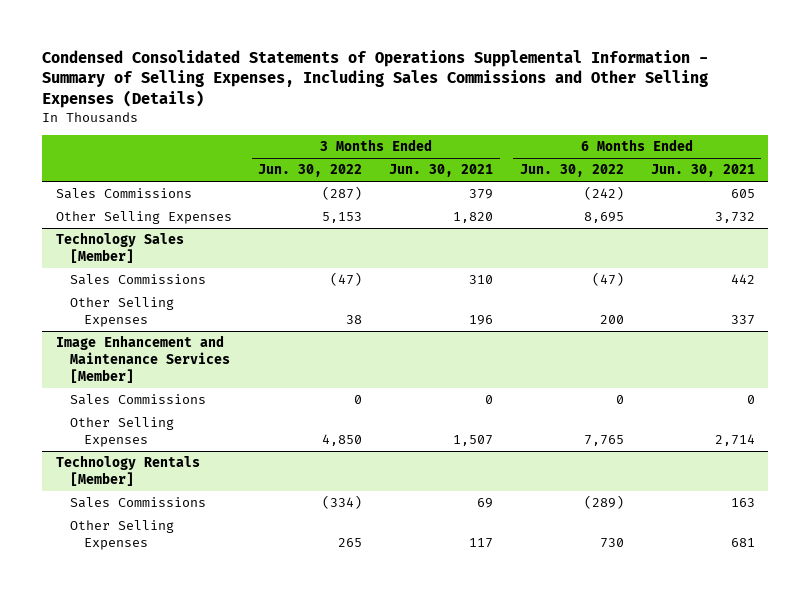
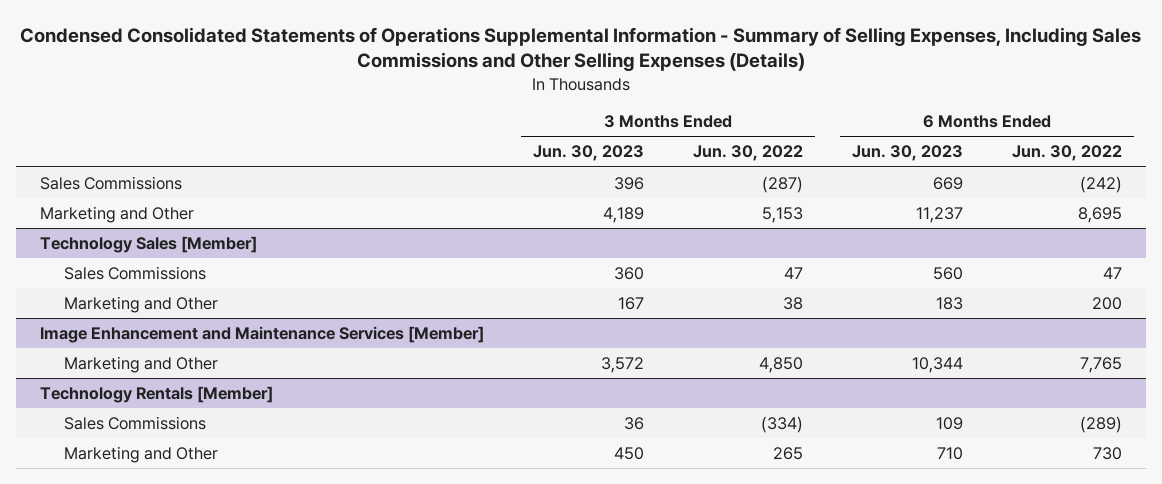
- | 3 Months Ended Jun. 30, 2022 | 3 Months Ended Jun. 30, 2021 | 6 Months Ended Jun. 30, 2022 | 6 Months Ended Jun. 30, 2021
+ | 3 Months Ended Jun. 30, 2023 | 3 Months Ended Jun. 30, 2022 | 6 Months Ended Jun. 30, 2023 | 6 Months Ended Jun. 30, 2022
- Other Selling Expenses | 5,153 | 1,820 | 8,695 | 3,732
+ Marketing and Other | 4,189 | 5,153 | 11,237 | 8,695
@ Technology Sales [Member]
- Sales Commissions | (47) | 310 | (47) | 442
- Other Selling Expenses | 38 | 196 | 200 | 337
+ Sales Commissions | 360 | 47 | 560 | 47
+ Marketing and Other | 167 | 38 | 183 | 200
@ Image Enhancement and Maintenance Services [Member]
- Sales Commissions | 0 | 0 | 0 | 0
- Other Selling Expenses | 4,850 | 1,507 | 7,765 | 2,714
+ Marketing and Other | 3,572 | 4,850 | 10,344 | 7,765
@ Technology Rentals [Member]
- Other Selling Expenses | 265 | 117 | 730 | 681
+ Marketing and Other | 450 | 265 | 710 | 730

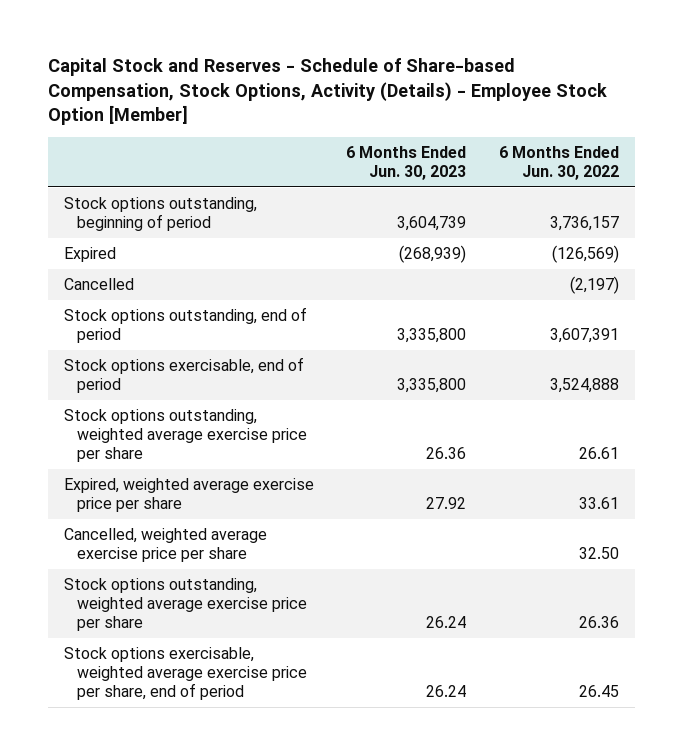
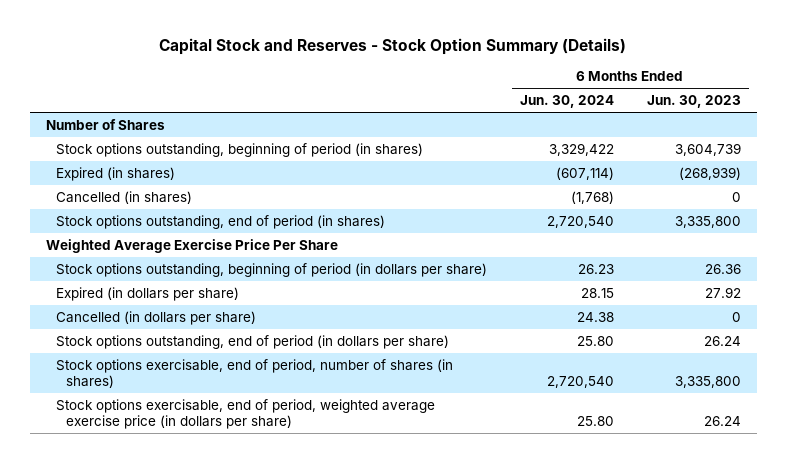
- Capital Stock and Reserves - Schedule of Share-based Compensation, Stock Options, Activity (Details) - Employee Stock Option [Member]
+ Capital Stock and Reserves - Stock Option Summary (Details)
- | 6 Months Ended Jun. 30, 2023 | 6 Months Ended Jun. 30, 2022
+ | 6 Months Ended Jun. 30, 2024 | 6 Months Ended Jun. 30, 2023
- Stock options outstanding, beginning of period | 3,604,739 | 3,736,157
- Expired | (268,939) | (126,569)
- Cancelled | | (2,197)
- Stock options outstanding, end of period | 3,335,800 | 3,607,391
- Stock options exercisable, end of period | 3,335,800 | 3,524,888
- Stock options outstanding, weighted average exercise price per share | 26.36 | 26.61
- Expired, weighted average exercise price per share | 27.92 | 33.61
- Cancelled, weighted average exercise price per share | | 32.50
- Stock options outstanding, weighted average exercise price per share | 26.24 | 26.36
- Stock options exercisable, weighted average exercise price per share, end of period | 26.24 | 26.45
+ Number of Shares
+ Stock options outstanding, beginning of period (in shares) | 3,329,422 | 3,604,739
+ Expired (in shares) | (607,114) | (268,939)
+ Cancelled (in shares) | (1,768) | 0
+ Stock options outstanding, end of period (in shares) | 2,720,540 | 3,335,800
+ Weighted Average Exercise Price Per Share
+ Stock options outstanding, beginning of period (in dollars per share) | 26.23 | 26.36
+ Expired (in dollars per share) | 28.15 | 27.92
+ Cancelled (in dollars per share) | 24.38 | 0
+ Stock options outstanding, end of period (in dollars per share) | 25.80 | 26.24
+ Stock options exercisable, end of period, number of shares (in shares) | 2,720,540 | 3,335,800
+ Stock options exercisable, end of period, weighted average exercise price (in dollars per share) | 25.80 | 26.24

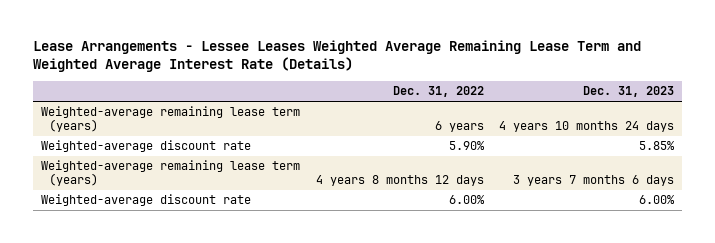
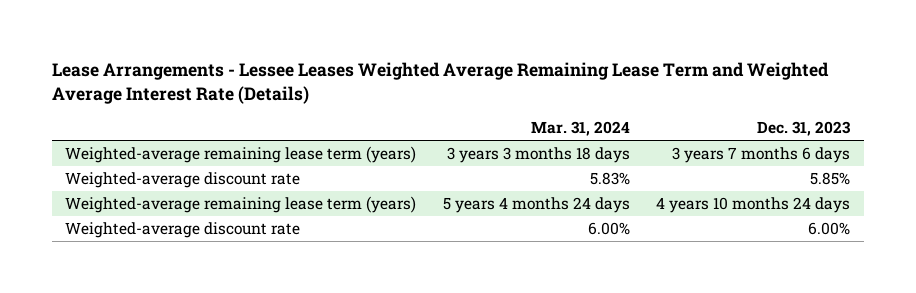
- | Dec. 31, 2022 | Dec. 31, 2023
+ | Mar. 31, 2024 | Dec. 31, 2023
moved down: Weighted-average discount rate | 5.83% | 5.85%
moved down: Weighted-average remaining lease term (years) | 5 years 4 months 24 days | 4 years 10 months 24 days

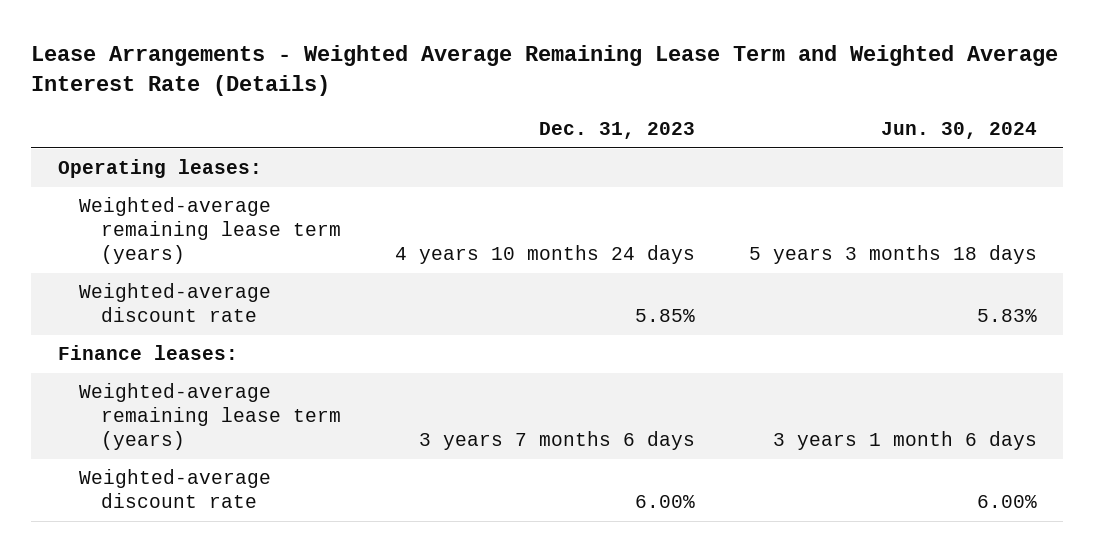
- Lease Arrangements - Lessee Leases Weighted Average Remaining Lease Term and Weighted Average Interest Rate (Details)
+ Lease Arrangements - Weighted Average Remaining Lease Term and Weighted Average Interest Rate (Details)
- | Mar. 31, 2024 | Dec. 31, 2023
+ | Dec. 31, 2023 | Jun. 30, 2024
+ Operating leases:
moved down: Weighted-average discount rate | 5.85% | 5.83%
+ Finance leases:
moved down: Weighted-average remaining lease term (years) | 3 years 7 months 6 days | 3 years 1 month 6 days

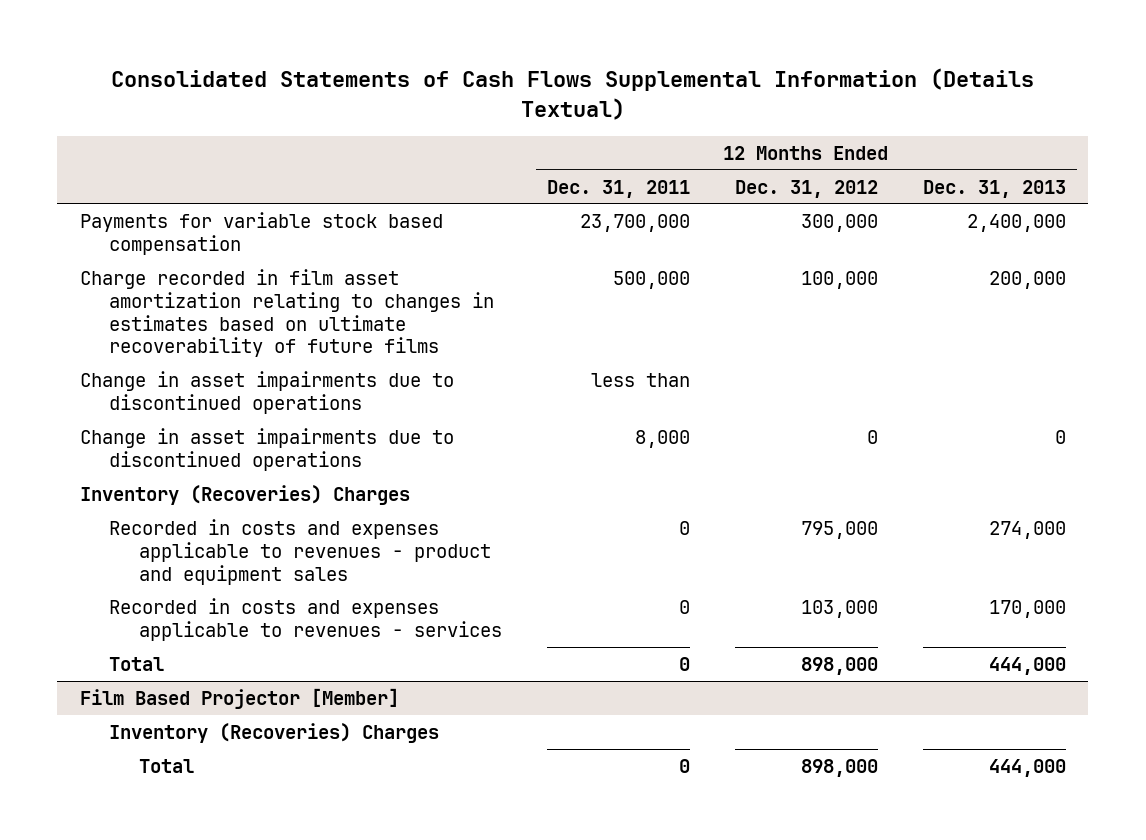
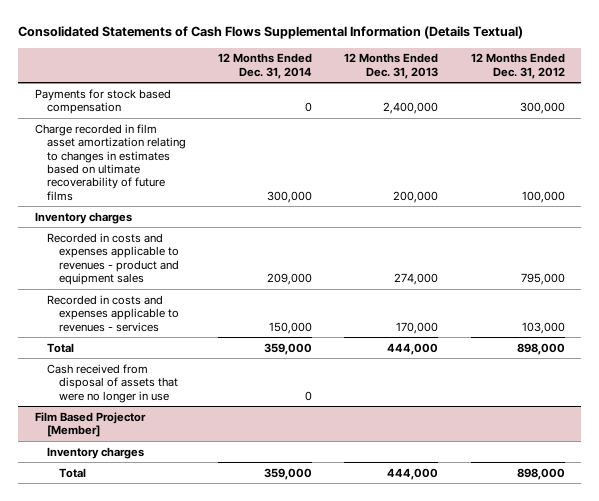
- | 12 Months Ended Dec. 31, 2011 | 12 Months Ended Dec. 31, 2012 | 12 Months Ended Dec. 31, 2013
+ | 12 Months Ended Dec. 31, 2014 | 12 Months Ended Dec. 31, 2013 | 12 Months Ended Dec. 31, 2012
- Payments for variable stock based compensation | 23,700,000 | 300,000 | 2,400,000
+ Payments for stock based compensation | 0 | 2,400,000 | 300,000
- Change in asset impairments due to discontinued operations | less than | |
- Change in asset impairments due to discontinued operations | 8,000 | 0 | 0
- Inventory (Recoveries) Charges
+ Inventory charges
+ Cash received from disposal of assets that were no longer in use | 0 | |
@ Film Based Projector [Member]
- Inventory (Recoveries) Charges
+ Inventory charges

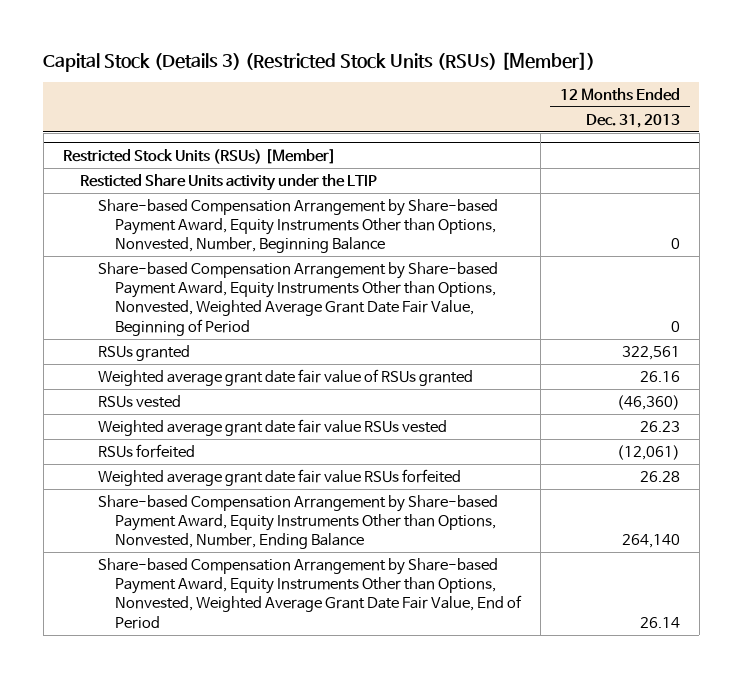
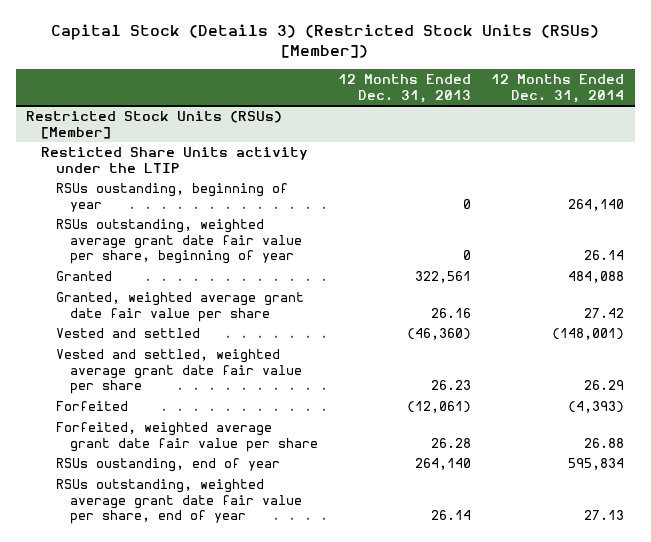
- | 12 Months Ended Dec. 31, 2013
+ | 12 Months Ended Dec. 31, 2013 | 12 Months Ended Dec. 31, 2014
@ Restricted Stock Units (RSUs) [Member]
- Share-based Compensation Arrangement by Share-based Payment Award, Equity Instruments Other than Options, Nonvested, Number, Beginning Balance | 0
- Share-based Compensation Arrangement by Share-based Payment Award, Equity Instruments Other than Options, Nonvested, Weighted Average Grant Date Fair Value, Beginning of Period | 0
- RSUs granted | 322,561
- Weighted average grant date fair value of RSUs granted | 26.16
- RSUs vested | (46,360)
- Weighted average grant date fair value RSUs vested | 26.23
- RSUs forfeited | (12,061)
- Weighted average grant date fair value RSUs forfeited | 26.28
- Share-based Compensation Arrangement by Share-based Payment Award, Equity Instruments Other than Options, Nonvested, Number, Ending Balance | 264,140
- Share-based Compensation Arrangement by Share-based Payment Award, Equity Instruments Other than Options, Nonvested, Weighted Average Grant Date Fair Value, End of Period | 26.14
+ RSUs oustanding, beginning of year | 0 | 264,140
+ RSUs outstanding, weighted average grant date fair value per share, beginning of year | 0 | 26.14
+ Granted | 322,561 | 484,088
+ Granted, weighted average grant date fair value per share | 26.16 | 27.42
+ Vested and settled | (46,360) | (148,001)
+ Vested and settled, weighted average grant date fair value per share | 26.23 | 26.29
+ Forfeited | (12,061) | (4,393)
+ Forfeited, weighted average grant date fair value per share | 26.28 | 26.88
+ RSUs oustanding, end of year | 264,140 | 595,834
+ RSUs outstanding, weighted average grant date fair value per share, end of year | 26.14 | 27.13

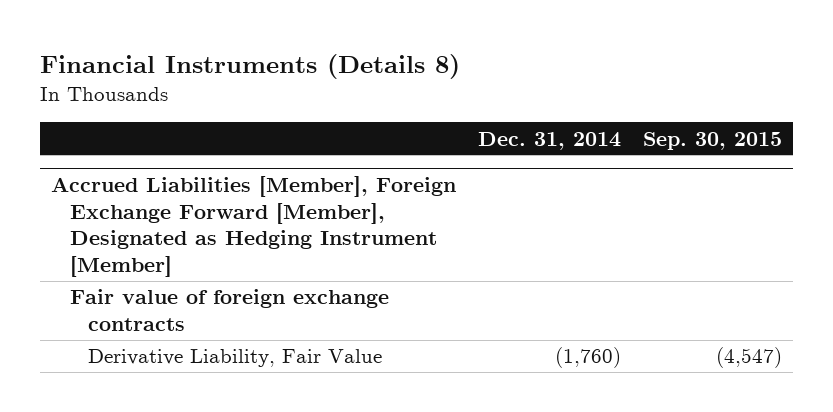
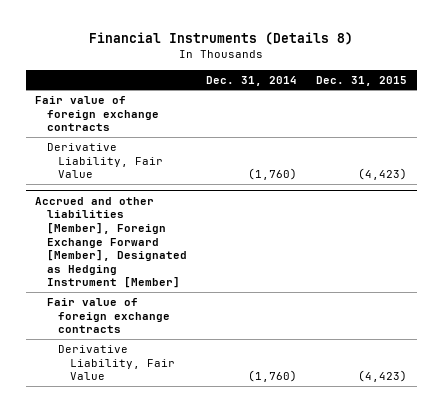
- | Dec. 31, 2014 | Sep. 30, 2015
+ | Dec. 31, 2014 | Dec. 31, 2015
- Accrued Liabilities [Member], Foreign Exchange Forward [Member], Designated as Hedging Instrument [Member]
+ Accrued and other liabilities [Member], Foreign Exchange Forward [Member], Designated as Hedging Instrument [Member]
+ Fair value of foreign exchange contracts
+ Derivative Liability, Fair Value | (1,760) | (4,423)

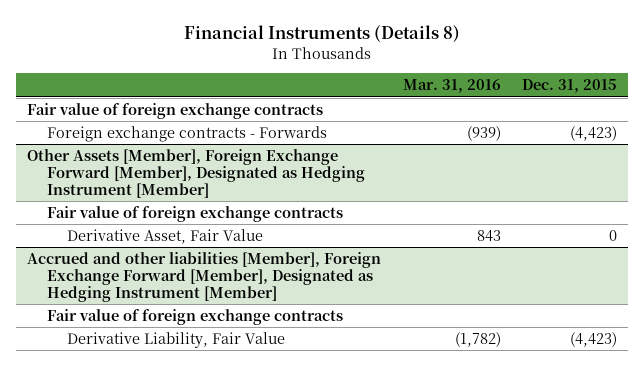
- | Dec. 31, 2014 | Dec. 31, 2015
+ | Mar. 31, 2016 | Dec. 31, 2015
- Derivative Liability, Fair Value | (1,760) | (4,423)
+ Foreign exchange contracts - Forwards | (939) | (4,423)
+ Other Assets [Member], Foreign Exchange Forward [Member], Designated as Hedging Instrument [Member]
+ Fair value of foreign exchange contracts
+ Derivative Asset, Fair Value | 843 | 0

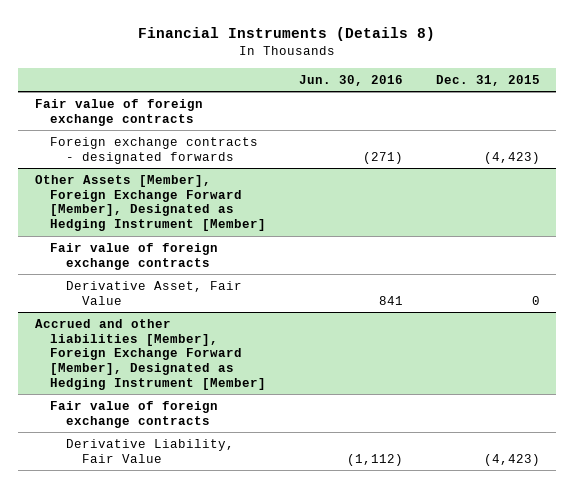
- | Mar. 31, 2016 | Dec. 31, 2015
+ | Jun. 30, 2016 | Dec. 31, 2015
- Foreign exchange contracts - Forwards | (939) | (4,423)
+ Foreign exchange contracts - designated forwards | (271) | (4,423)

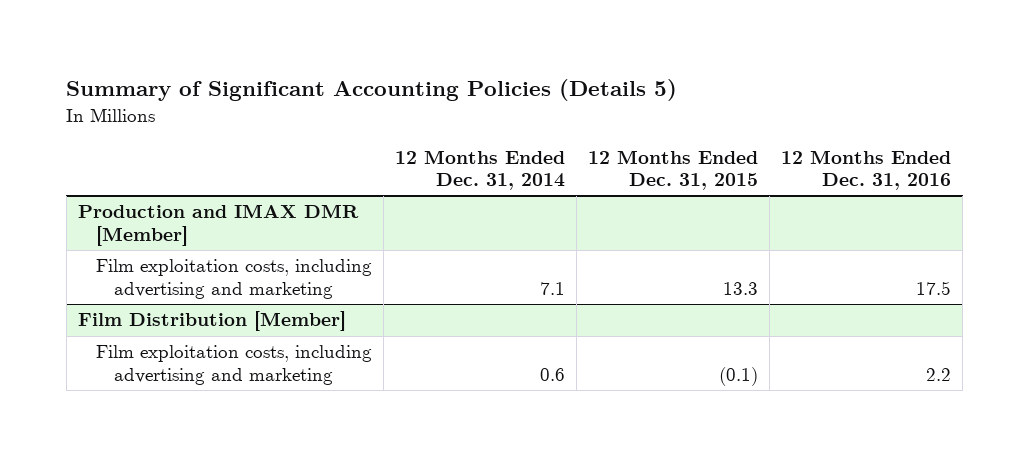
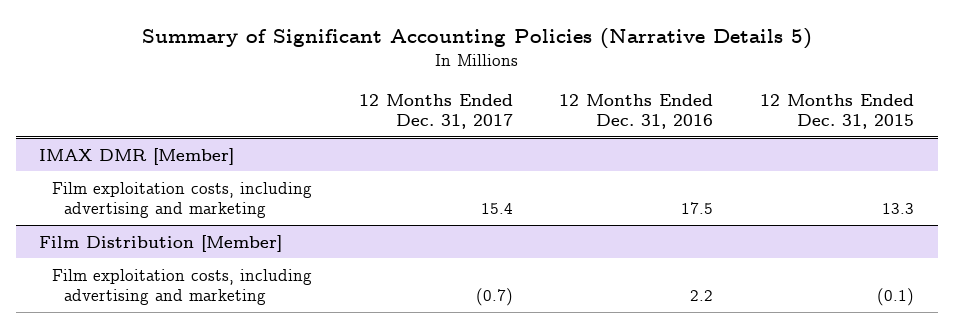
- Summary of Significant Accounting Policies (Details 5)
+ Summary of Significant Accounting Policies (Narrative Details 5)
- | 12 Months Ended Dec. 31, 2014 | 12 Months Ended Dec. 31, 2015 | 12 Months Ended Dec. 31, 2016
+ | 12 Months Ended Dec. 31, 2017 | 12 Months Ended Dec. 31, 2016 | 12 Months Ended Dec. 31, 2015
- Production and IMAX DMR [Member]
+ IMAX DMR [Member]

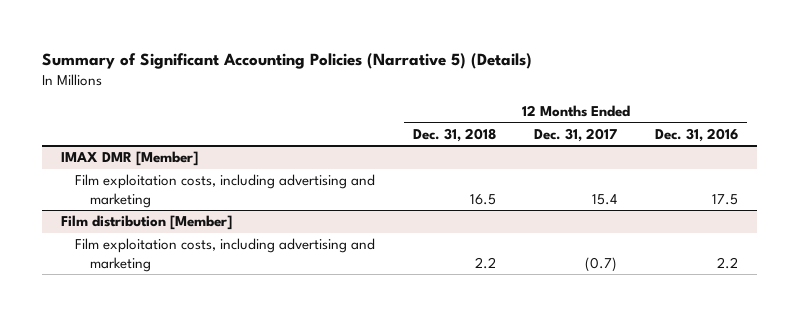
- Summary of Significant Accounting Policies (Narrative Details 5)
+ Summary of Significant Accounting Policies (Narrative 5) (Details)
- | 12 Months Ended Dec. 31, 2017 | 12 Months Ended Dec. 31, 2016 | 12 Months Ended Dec. 31, 2015
+ | 12 Months Ended Dec. 31, 2018 | 12 Months Ended Dec. 31, 2017 | 12 Months Ended Dec. 31, 2016
- Film Distribution [Member]
+ Film distribution [Member]

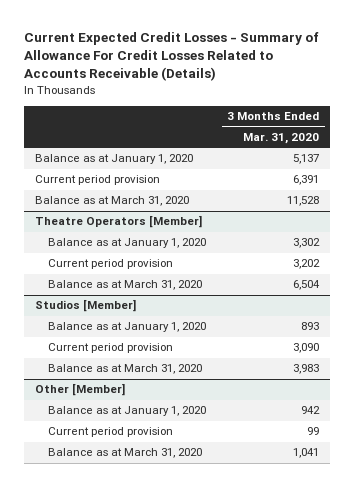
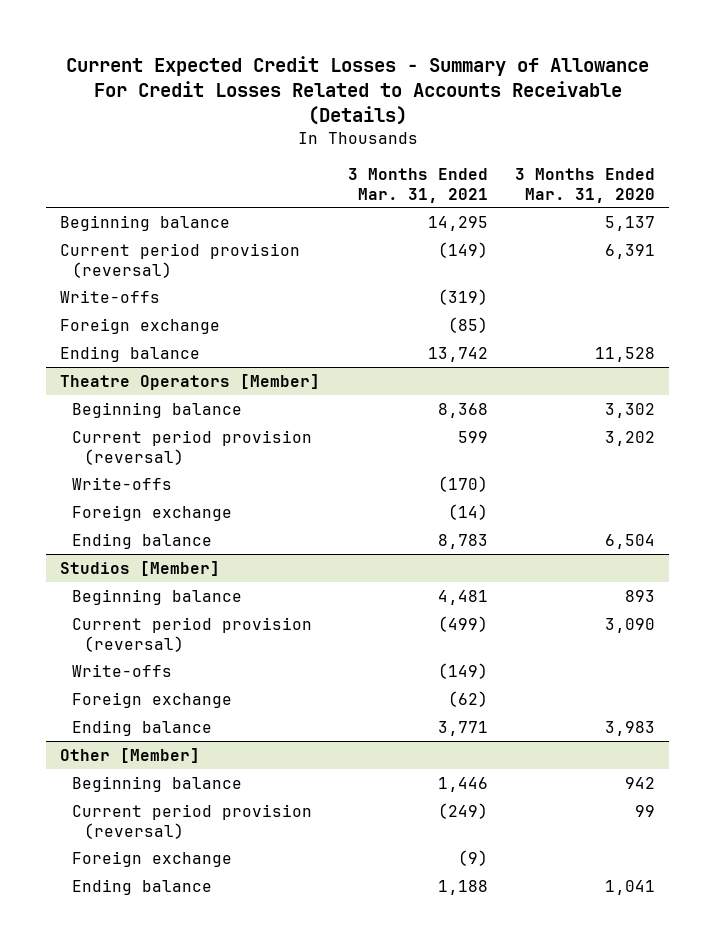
- | 3 Months Ended Mar. 31, 2020
+ | 3 Months Ended Mar. 31, 2021 | 3 Months Ended Mar. 31, 2020
- Balance as at January 1, 2020 | 5,137
- Current period provision | 6,391
- Balance as at March 31, 2020 | 11,528
+ Beginning balance | 14,295 | 5,137
+ Current period provision (reversal) | (149) | 6,391
+ Write-offs | (319) |
+ Foreign exchange | (85) |
+ Ending balance | 13,742 | 11,528
@ Theatre Operators [Member]
- Balance as at January 1, 2020 | 3,302
- Current period provision | 3,202
- Balance as at March 31, 2020 | 6,504
+ Beginning balance | 8,368 | 3,302
+ Current period provision (reversal) | 599 | 3,202
+ Write-offs | (170) |
+ Foreign exchange | (14) |
+ Ending balance | 8,783 | 6,504
@ Studios [Member]
- Balance as at January 1, 2020 | 893
- Current period provision | 3,090
- Balance as at March 31, 2020 | 3,983
+ Beginning balance | 4,481 | 893
+ Current period provision (reversal) | (499) | 3,090
+ Write-offs | (149) |
+ Foreign exchange | (62) |
+ Ending balance | 3,771 | 3,983
@ Other [Member]
- Balance as at January 1, 2020 | 942
- Current period provision | 99
- Balance as at March 31, 2020 | 1,041
+ Beginning balance | 1,446 | 942
+ Current period provision (reversal) | (249) | 99
+ Foreign exchange | (9) |
+ Ending balance | 1,188 | 1,041

